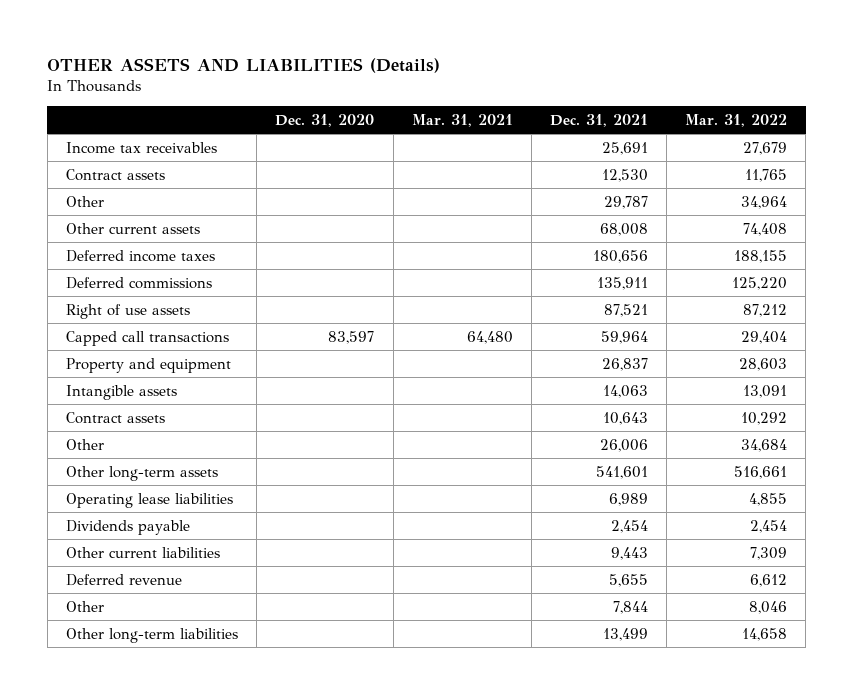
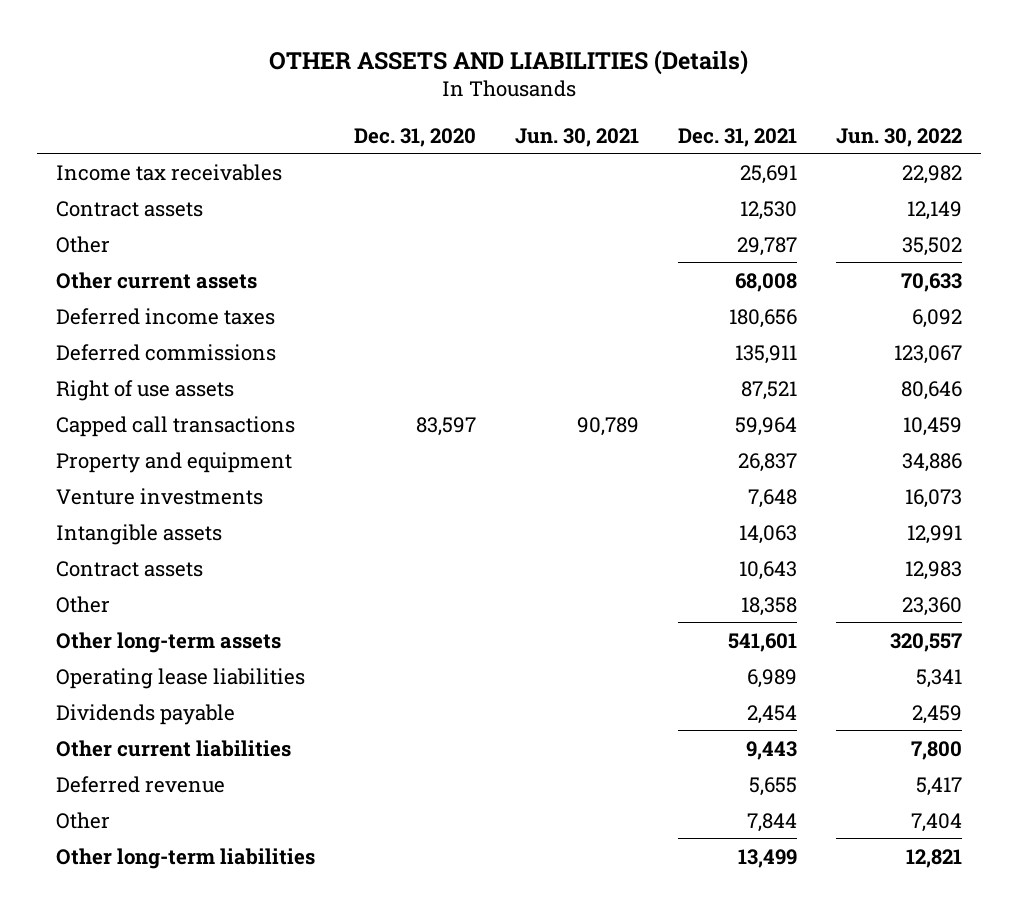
- | Dec. 31, 2020 | Mar. 31, 2021 | Dec. 31, 2021 | Mar. 31, 2022
+ | Dec. 31, 2020 | Jun. 30, 2021 | Dec. 31, 2021 | Jun. 30, 2022
+ Venture investments | | | 7,648 | 16,073
- Other | | | 26,006 | 34,684
+ Other | | | 18,358 | 23,360

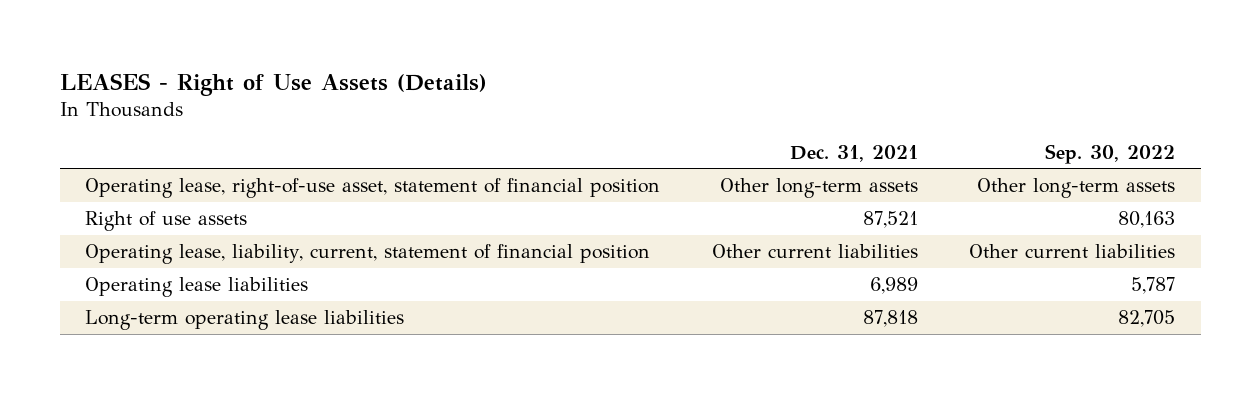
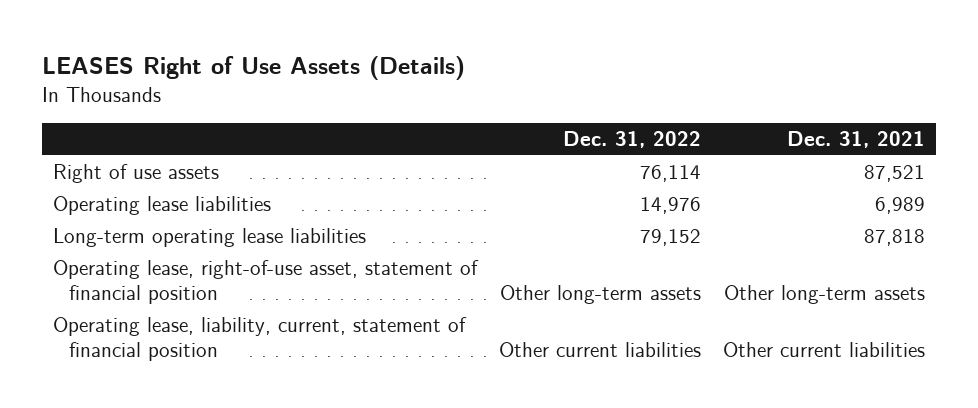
- LEASES - Right of Use Assets (Details)
+ LEASES Right of Use Assets (Details)
- | Dec. 31, 2021 | Sep. 30, 2022
+ | Dec. 31, 2022 | Dec. 31, 2021
moved down: Operating lease, right-of-use asset, statement of financial position | Other long-term assets | Other long-term assets
moved down: Operating lease, liability, current, statement of financial position | Other current liabilities | Other current liabilities

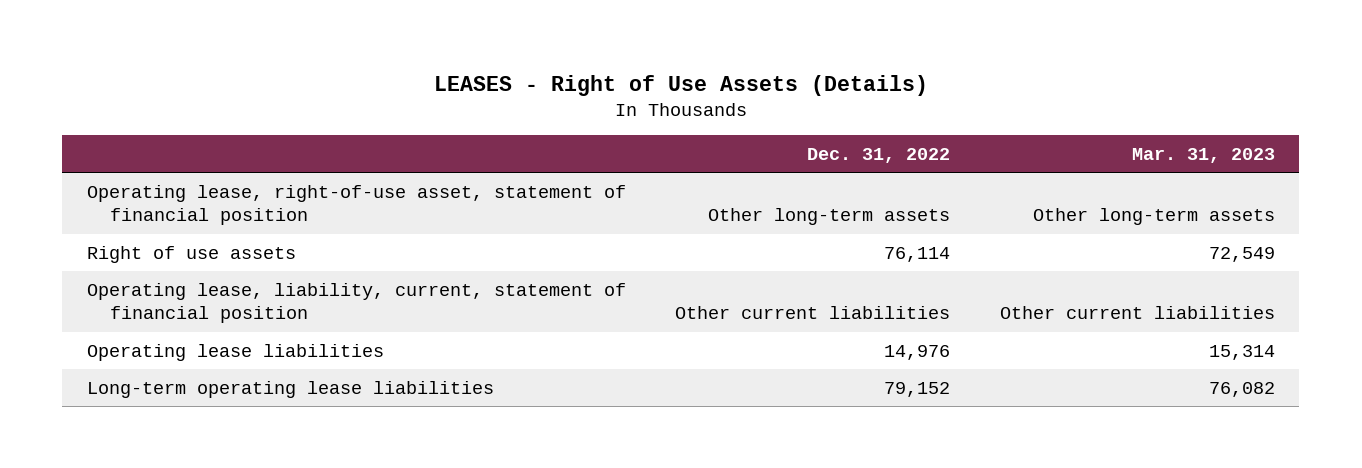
- LEASES Right of Use Assets (Details)
+ LEASES - Right of Use Assets (Details)
- | Dec. 31, 2022 | Dec. 31, 2021
+ | Dec. 31, 2022 | Mar. 31, 2023
moved up: Operating lease, right-of-use asset, statement of financial position | Other long-term assets | Other long-term assets
moved up: Operating lease, liability, current, statement of financial position | Other current liabilities | Other current liabilities

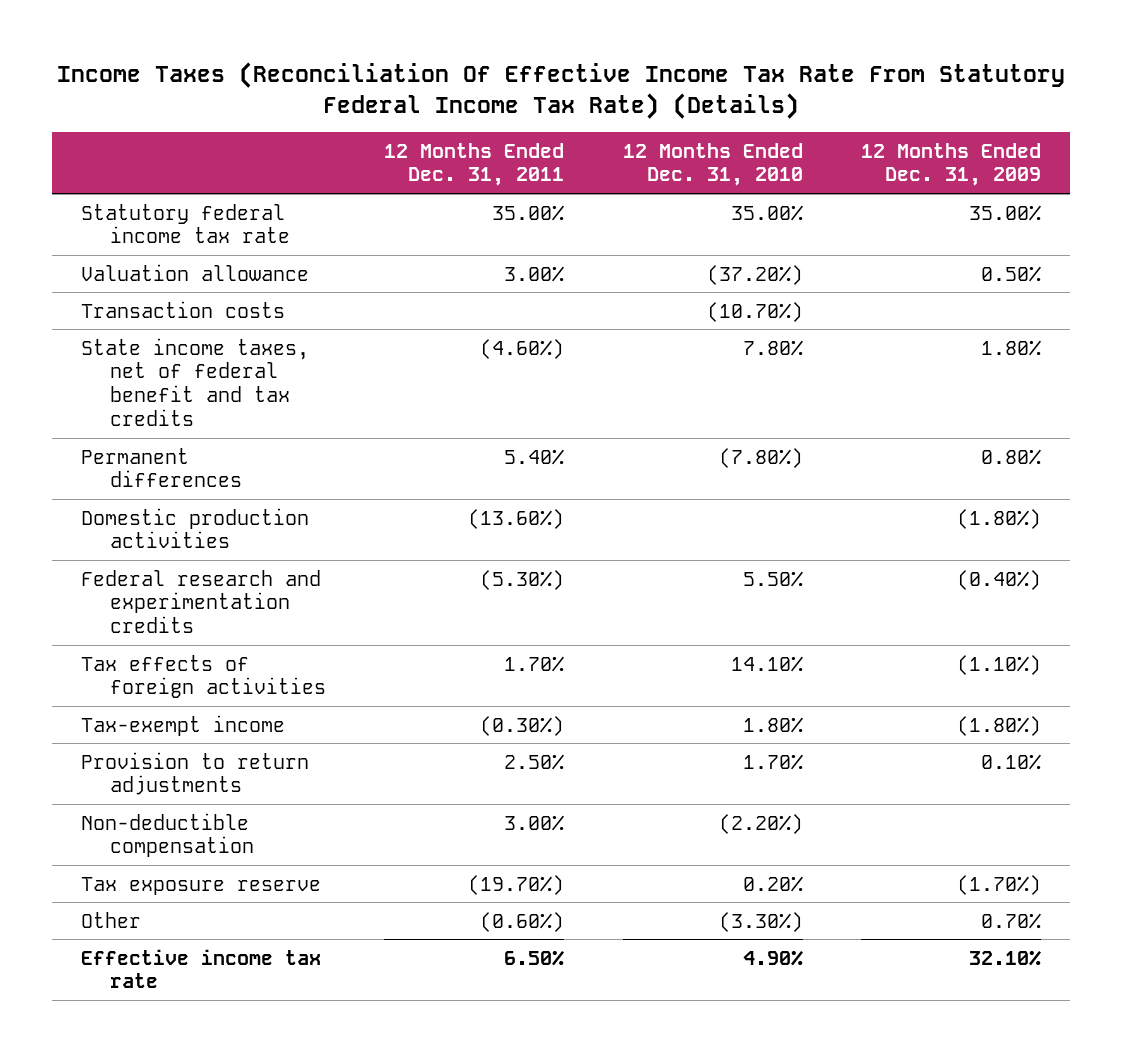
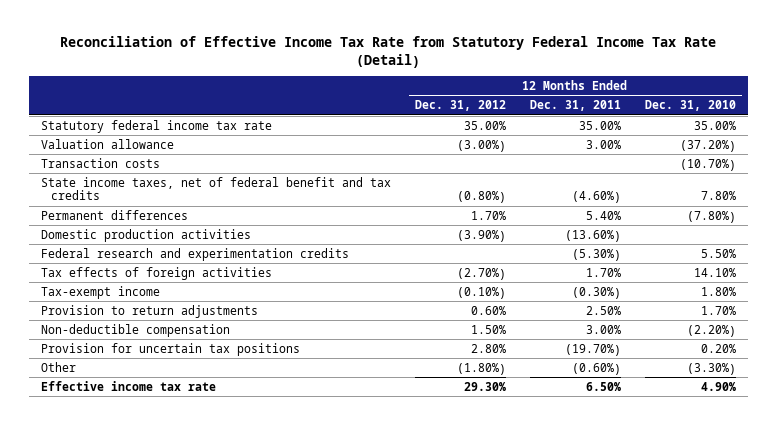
- Income Taxes (Reconciliation Of Effective Income Tax Rate From Statutory Federal Income Tax Rate) (Details)
+ Reconciliation of Effective Income Tax Rate from Statutory Federal Income Tax Rate (Detail)
- | 12 Months Ended Dec. 31, 2011 | 12 Months Ended Dec. 31, 2010 | 12 Months Ended Dec. 31, 2009
+ | 12 Months Ended Dec. 31, 2012 | 12 Months Ended Dec. 31, 2011 | 12 Months Ended Dec. 31, 2010
- Tax exposure reserve | (19.70%) | 0.20% | (1.70%)
+ Provision for uncertain tax positions | 2.80% | (19.70%) | 0.20%

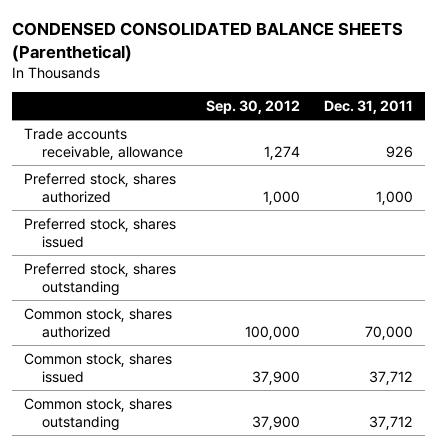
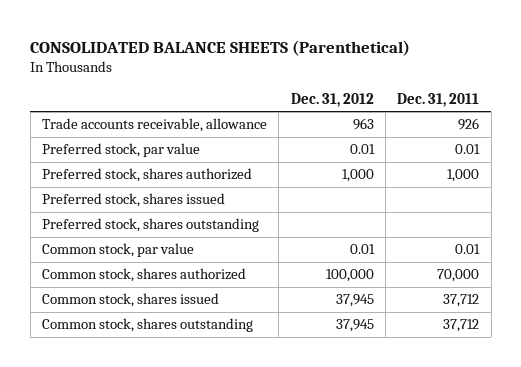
- CONDENSED CONSOLIDATED BALANCE SHEETS (Parenthetical)
+ CONSOLIDATED BALANCE SHEETS (Parenthetical)
- | Sep. 30, 2012 | Dec. 31, 2011
+ | Dec. 31, 2012 | Dec. 31, 2011
+ Preferred stock, par value | 0.01 | 0.01
+ Common stock, par value | 0.01 | 0.01

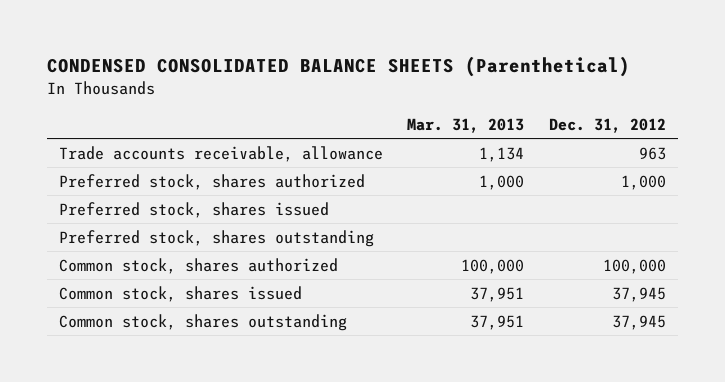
- CONSOLIDATED BALANCE SHEETS (Parenthetical)
+ CONDENSED CONSOLIDATED BALANCE SHEETS (Parenthetical)
- | Dec. 31, 2012 | Dec. 31, 2011
+ | Mar. 31, 2013 | Dec. 31, 2012
- Preferred stock, par value | 0.01 | 0.01
- Common stock, par value | 0.01 | 0.01

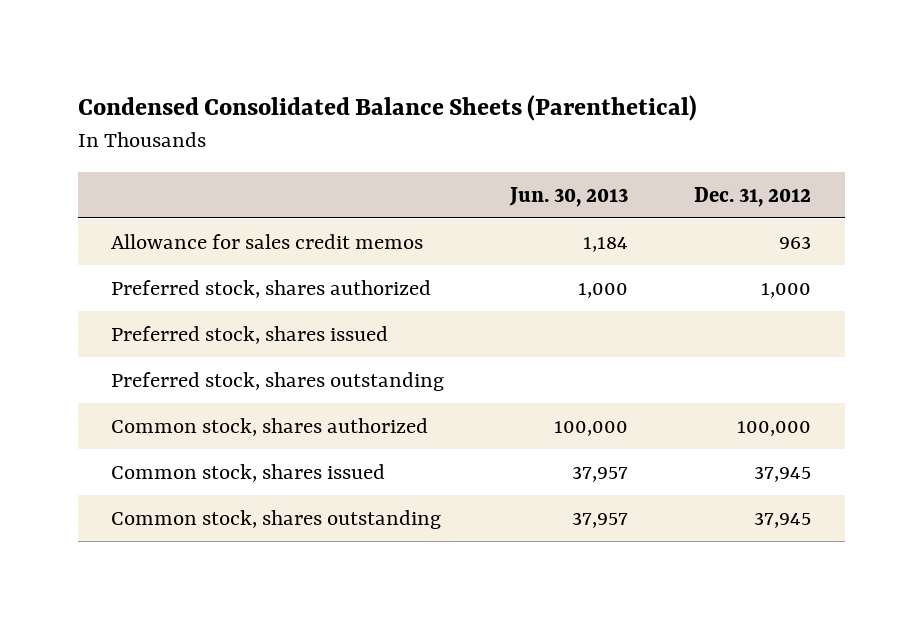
- CONDENSED CONSOLIDATED BALANCE SHEETS (Parenthetical)
+ Condensed Consolidated Balance Sheets (Parenthetical)
- | Mar. 31, 2013 | Dec. 31, 2012
+ | Jun. 30, 2013 | Dec. 31, 2012
- Trade accounts receivable, allowance | 1,134 | 963
+ Allowance for sales credit memos | 1,184 | 963

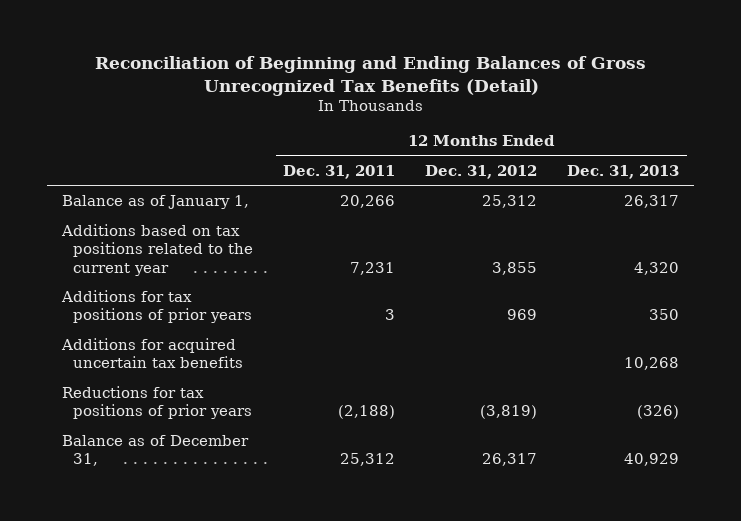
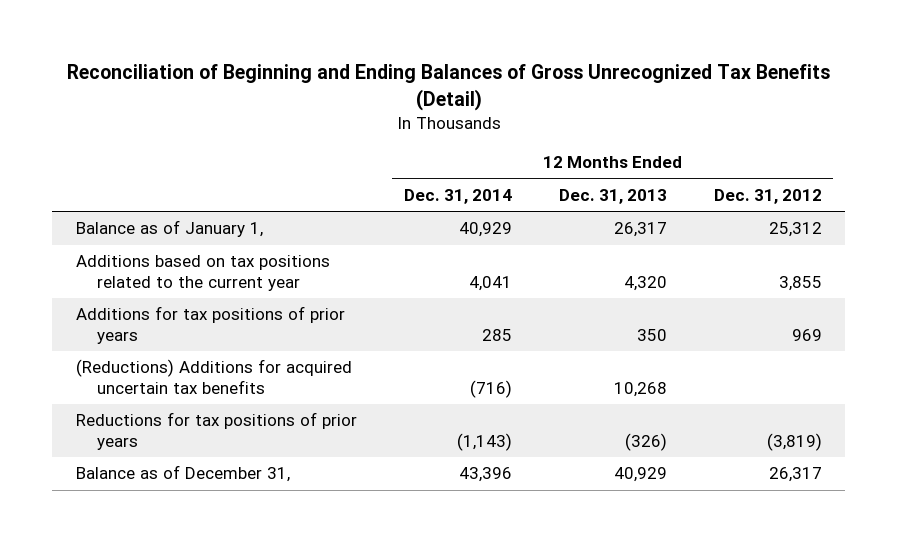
- | 12 Months Ended Dec. 31, 2011 | 12 Months Ended Dec. 31, 2012 | 12 Months Ended Dec. 31, 2013
+ | 12 Months Ended Dec. 31, 2014 | 12 Months Ended Dec. 31, 2013 | 12 Months Ended Dec. 31, 2012
- Additions for acquired uncertain tax benefits | | | 10,268
+ (Reductions) Additions for acquired uncertain tax benefits | (716) | 10,268 |

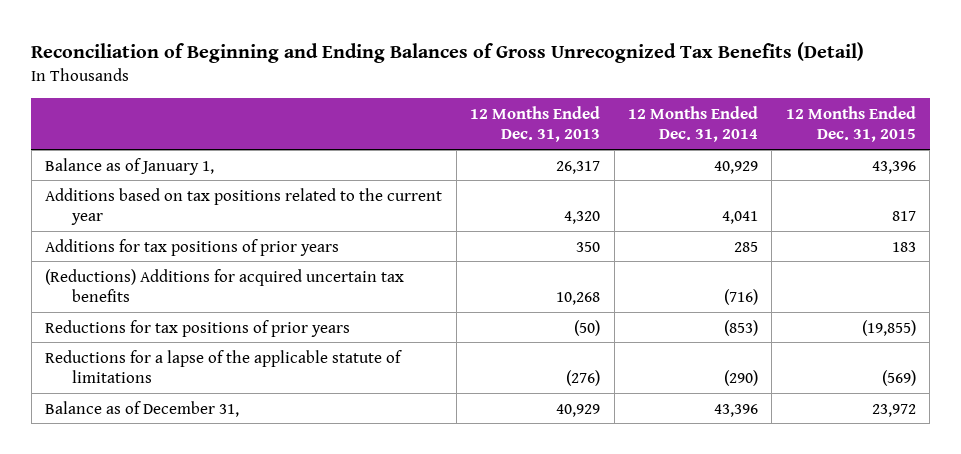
- | 12 Months Ended Dec. 31, 2014 | 12 Months Ended Dec. 31, 2013 | 12 Months Ended Dec. 31, 2012
+ | 12 Months Ended Dec. 31, 2013 | 12 Months Ended Dec. 31, 2014 | 12 Months Ended Dec. 31, 2015
- Reductions for tax positions of prior years | (1,143) | (326) | (3,819)
+ Reductions for tax positions of prior years | (50) | (853) | (19,855)
+ Reductions for a lapse of the applicable statute of limitations | (276) | (290) | (569)

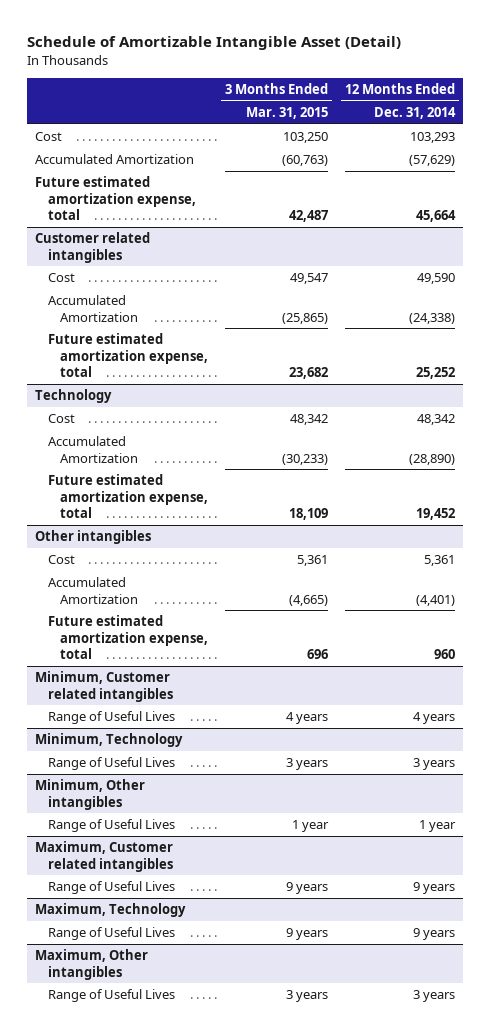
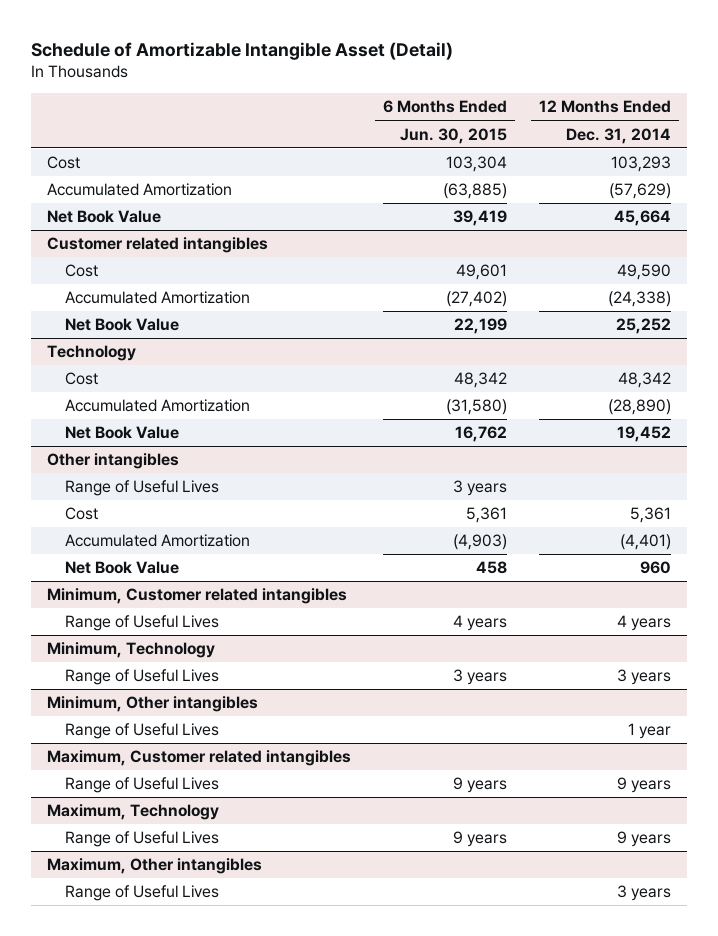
- | 3 Months Ended Mar. 31, 2015 | 12 Months Ended Dec. 31, 2014
+ | 6 Months Ended Jun. 30, 2015 | 12 Months Ended Dec. 31, 2014
- Future estimated amortization expense, total | 42,487 | 45,664
+ Net Book Value | 39,419 | 45,664
@ Customer related intangibles
- Future estimated amortization expense, total | 23,682 | 25,252
+ Net Book Value | 22,199 | 25,252
@ Technology
- Future estimated amortization expense, total | 18,109 | 19,452
+ Net Book Value | 16,762 | 19,452
@ Other intangibles
+ Range of Useful Lives | 3 years |
- Future estimated amortization expense, total | 696 | 960
+ Net Book Value | 458 | 960

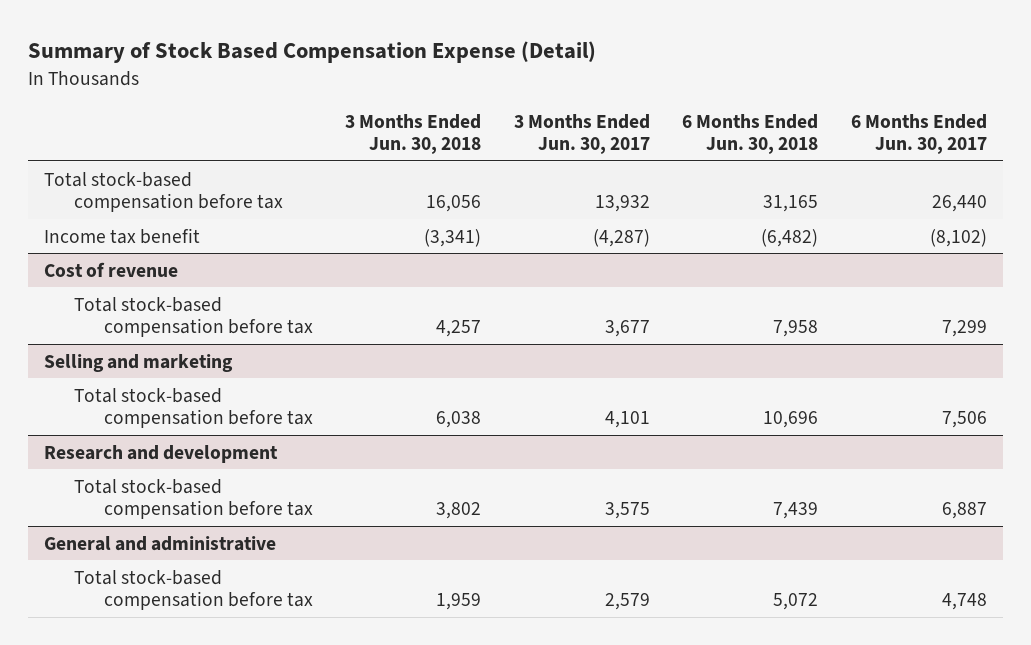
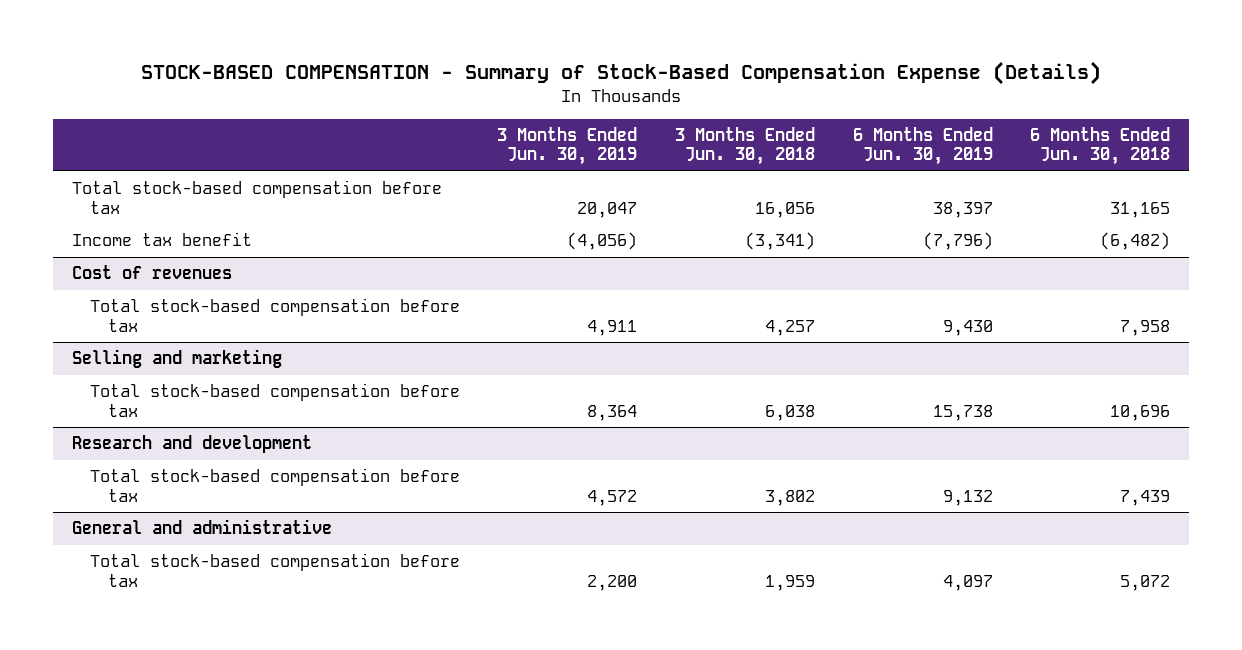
- Summary of Stock Based Compensation Expense (Detail)
+ STOCK-BASED COMPENSATION - Summary of Stock-Based Compensation Expense (Details)
- | 3 Months Ended Jun. 30, 2018 | 3 Months Ended Jun. 30, 2017 | 6 Months Ended Jun. 30, 2018 | 6 Months Ended Jun. 30, 2017
+ | 3 Months Ended Jun. 30, 2019 | 3 Months Ended Jun. 30, 2018 | 6 Months Ended Jun. 30, 2019 | 6 Months Ended Jun. 30, 2018
- Cost of revenue
+ Cost of revenues

